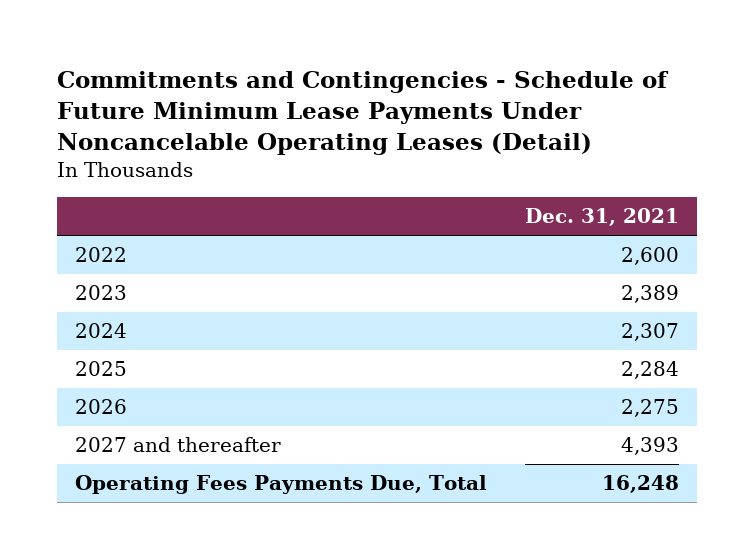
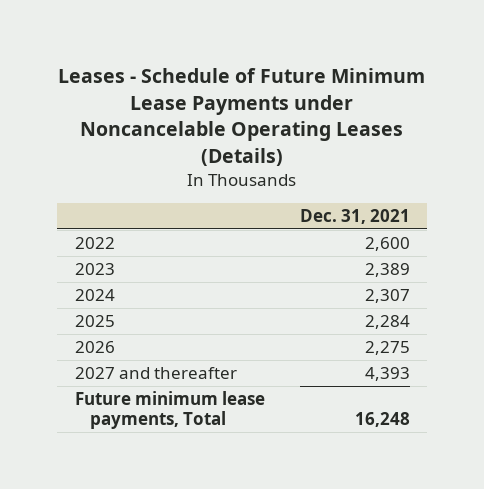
- Commitments and Contingencies - Schedule of Future Minimum Lease Payments Under Noncancelable Operating Leases (Detail)
+ Leases - Schedule of Future Minimum Lease Payments under Noncancelable Operating Leases (Details)
- Operating Fees Payments Due, Total | 16,248
+ Future minimum lease payments, Total | 16,248

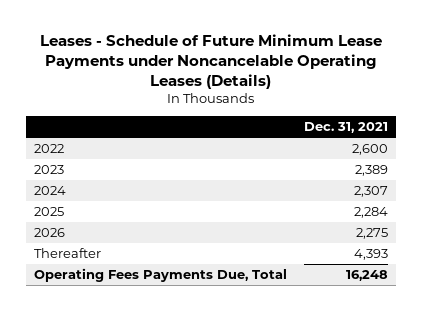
- 2027 and thereafter | 4,393
- Future minimum lease payments, Total | 16,248
+ Thereafter | 4,393
+ Operating Fees Payments Due, Total | 16,248

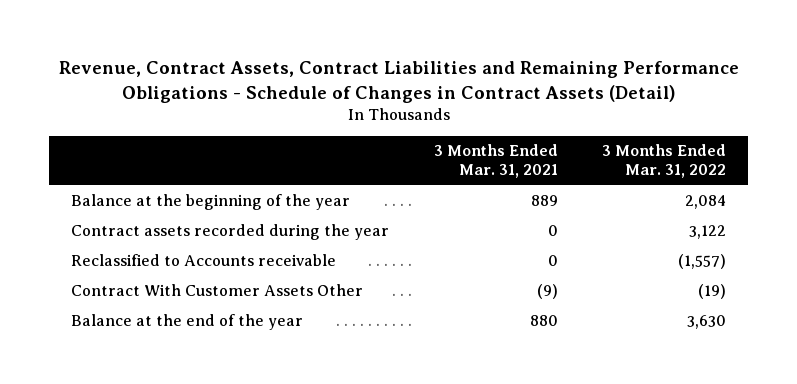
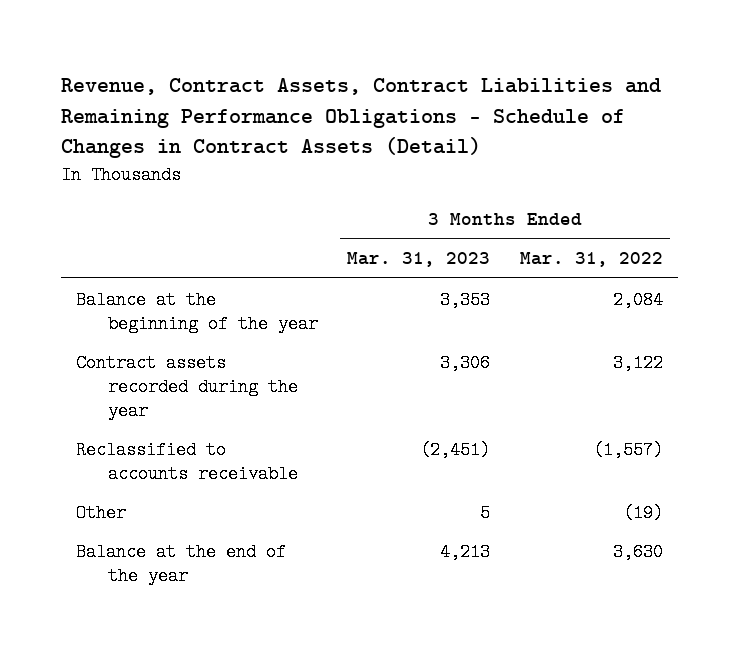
- | 3 Months Ended Mar. 31, 2021 | 3 Months Ended Mar. 31, 2022
+ | 3 Months Ended Mar. 31, 2023 | 3 Months Ended Mar. 31, 2022
- Reclassified to Accounts receivable | 0 | (1,557)
- Contract With Customer Assets Other | (9) | (19)
+ Reclassified to accounts receivable | (2,451) | (1,557)
+ Other | 5 | (19)

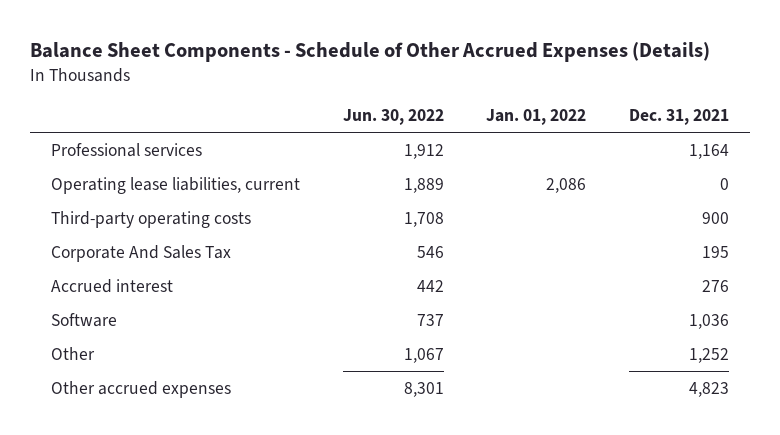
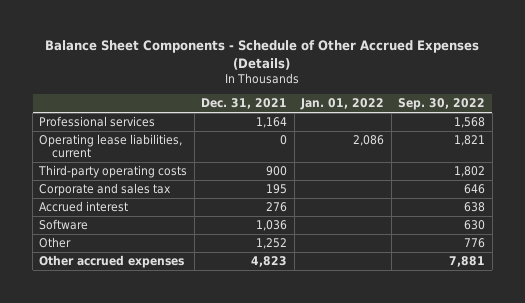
- | Jun. 30, 2022 | Jan. 01, 2022 | Dec. 31, 2021
+ | Dec. 31, 2021 | Jan. 01, 2022 | Sep. 30, 2022
- Corporate And Sales Tax | 546 | | 195
+ Corporate and sales tax | 195 | | 646

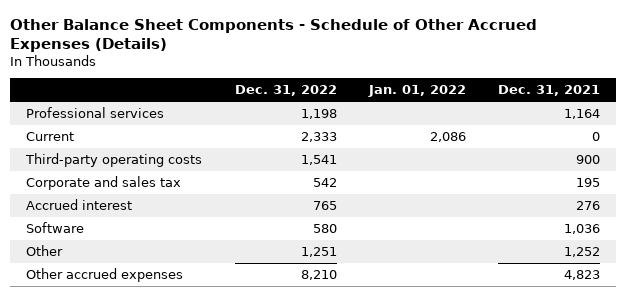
- Balance Sheet Components - Schedule of Other Accrued Expenses (Details)
+ Other Balance Sheet Components - Schedule of Other Accrued Expenses (Details)
- | Dec. 31, 2021 | Jan. 01, 2022 | Sep. 30, 2022
+ | Dec. 31, 2022 | Jan. 01, 2022 | Dec. 31, 2021
- Operating lease liabilities, current | 0 | 2,086 | 1,821
+ Current | 2,333 | 2,086 | 0

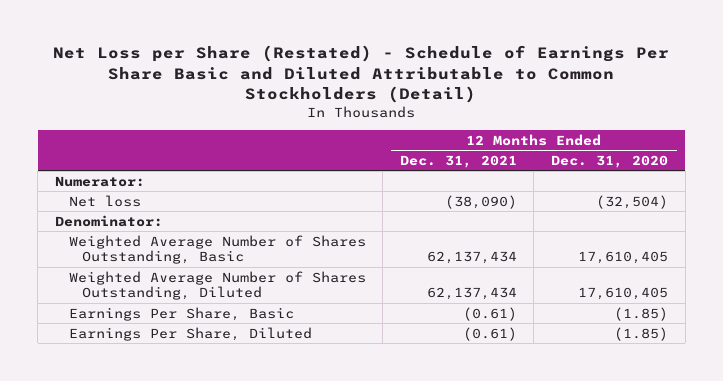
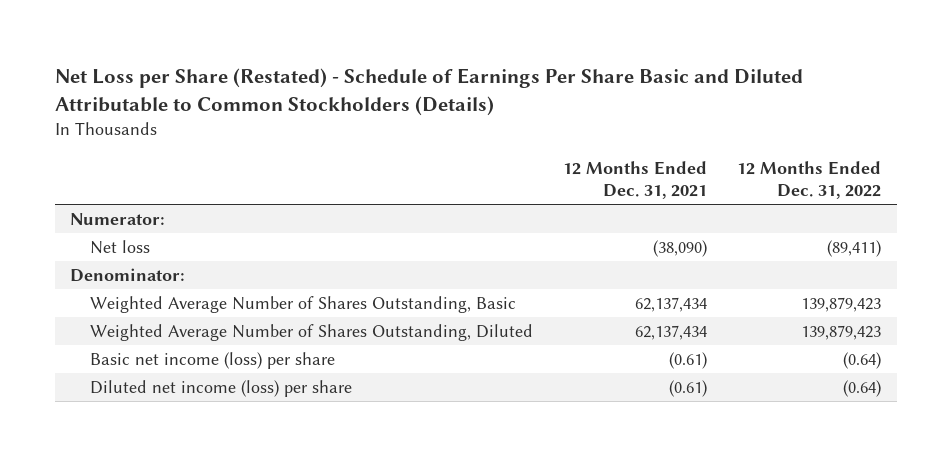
- Net Loss per Share (Restated) - Schedule of Earnings Per Share Basic and Diluted Attributable to Common Stockholders (Detail)
+ Net Loss per Share (Restated) - Schedule of Earnings Per Share Basic and Diluted Attributable to Common Stockholders (Details)
- | 12 Months Ended Dec. 31, 2021 | 12 Months Ended Dec. 31, 2020
+ | 12 Months Ended Dec. 31, 2021 | 12 Months Ended Dec. 31, 2022
- Earnings Per Share, Basic | (0.61) | (1.85)
- Earnings Per Share, Diluted | (0.61) | (1.85)
+ Basic net income (loss) per share | (0.61) | (0.64)
+ Diluted net income (loss) per share | (0.61) | (0.64)

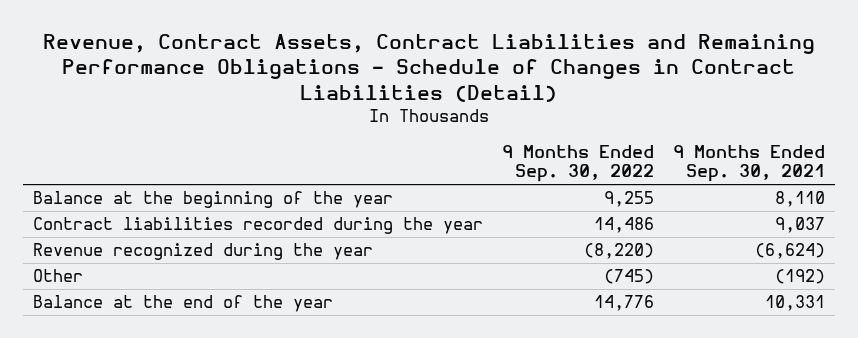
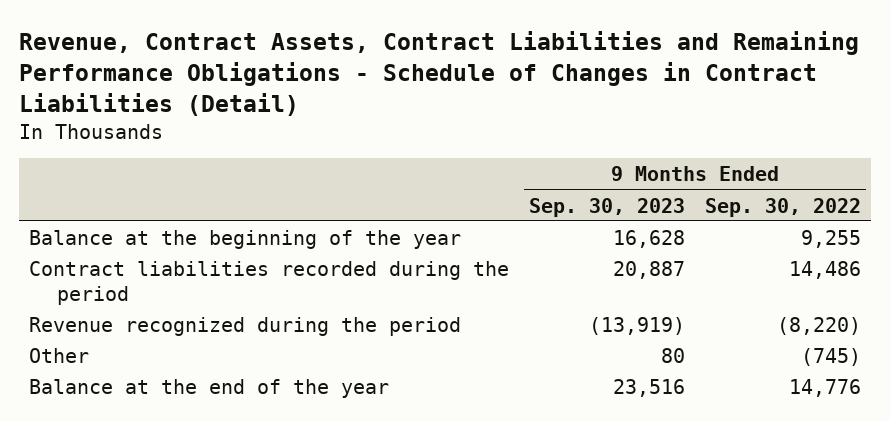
- | 9 Months Ended Sep. 30, 2022 | 9 Months Ended Sep. 30, 2021
+ | 9 Months Ended Sep. 30, 2023 | 9 Months Ended Sep. 30, 2022
- Contract liabilities recorded during the year | 14,486 | 9,037
- Revenue recognized during the year | (8,220) | (6,624)
+ Contract liabilities recorded during the period | 20,887 | 14,486
+ Revenue recognized during the period | (13,919) | (8,220)

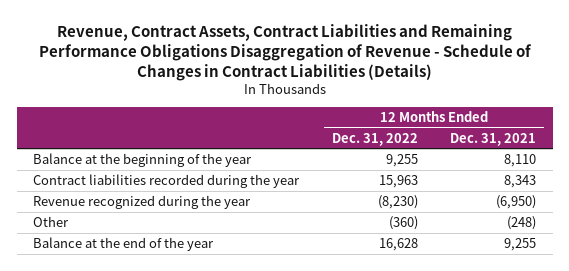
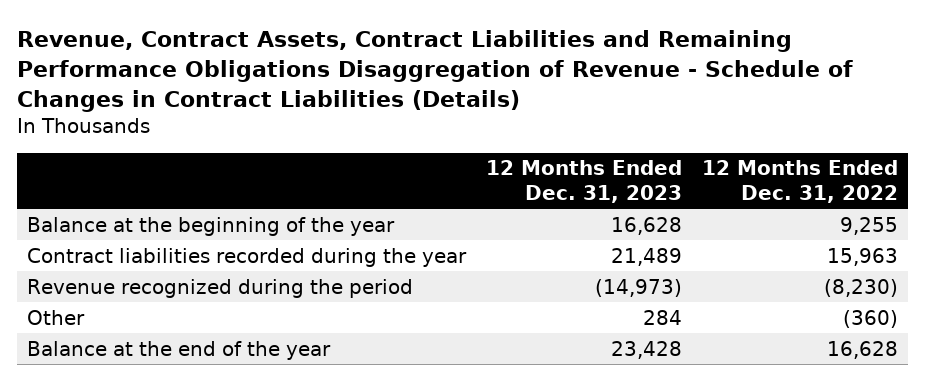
- | 12 Months Ended Dec. 31, 2022 | 12 Months Ended Dec. 31, 2021
+ | 12 Months Ended Dec. 31, 2023 | 12 Months Ended Dec. 31, 2022
- Revenue recognized during the year | (8,230) | (6,950)
+ Revenue recognized during the period | (14,973) | (8,230)

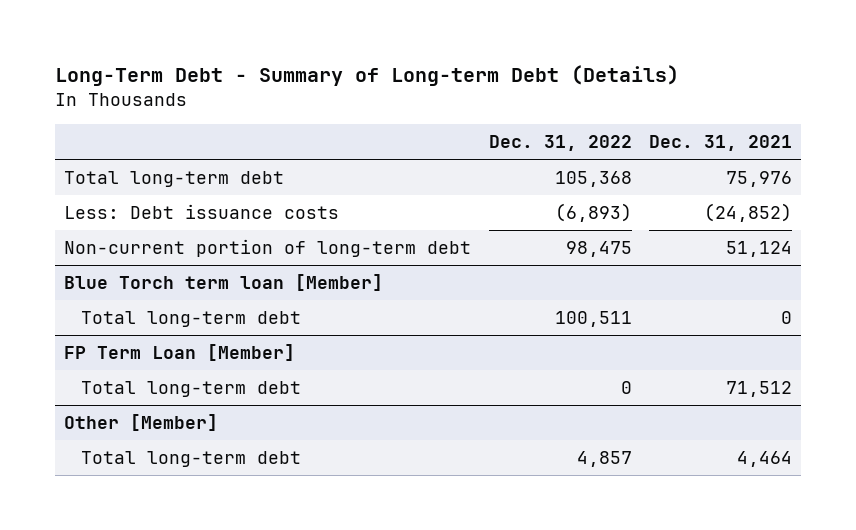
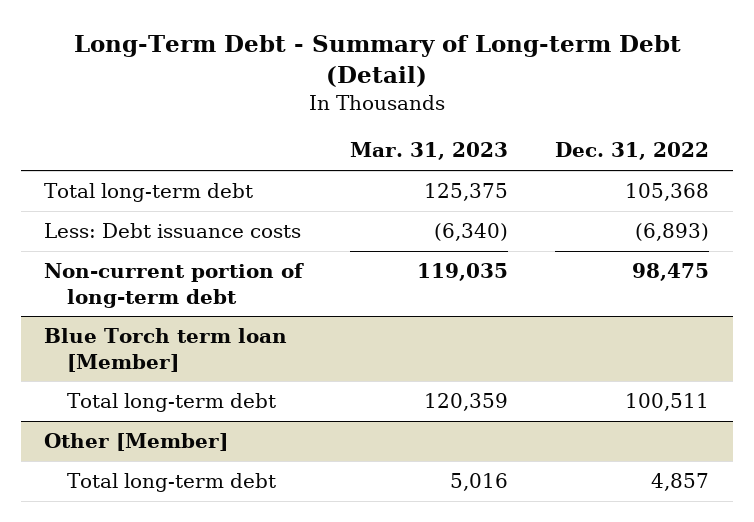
- Long-Term Debt - Summary of Long-term Debt (Details)
+ Long-Term Debt - Summary of Long-term Debt (Detail)
- | Dec. 31, 2022 | Dec. 31, 2021
+ | Mar. 31, 2023 | Dec. 31, 2022
- FP Term Loan [Member]
- Total long-term debt | 0 | 71,512

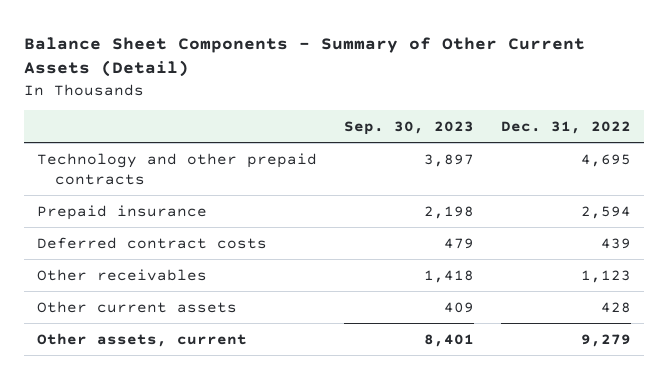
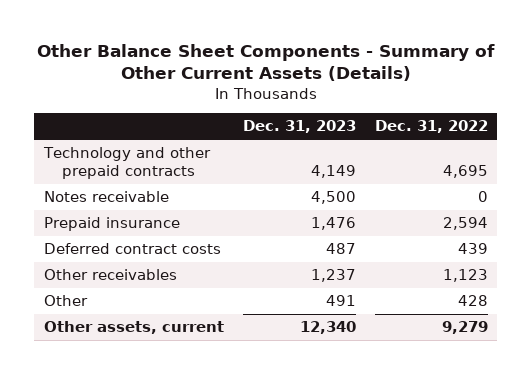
- Balance Sheet Components - Summary of Other Current Assets (Detail)
+ Other Balance Sheet Components - Summary of Other Current Assets (Details)
- | Sep. 30, 2023 | Dec. 31, 2022
+ | Dec. 31, 2023 | Dec. 31, 2022
+ Notes receivable | 4,500 | 0
- Other current assets | 409 | 428
+ Other | 491 | 428

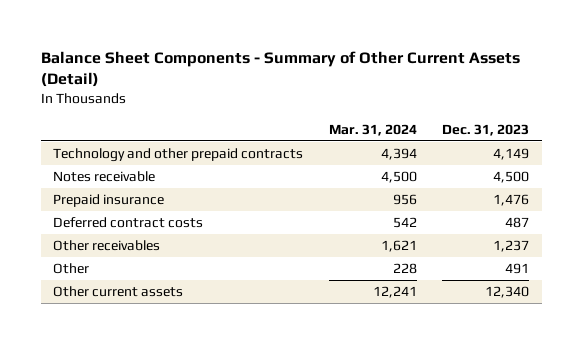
- Other Balance Sheet Components - Summary of Other Current Assets (Details)
+ Balance Sheet Components - Summary of Other Current Assets (Detail)
- | Dec. 31, 2023 | Dec. 31, 2022
+ | Mar. 31, 2024 | Dec. 31, 2023
- Other assets, current | 12,340 | 9,279
+ Other current assets | 12,241 | 12,340

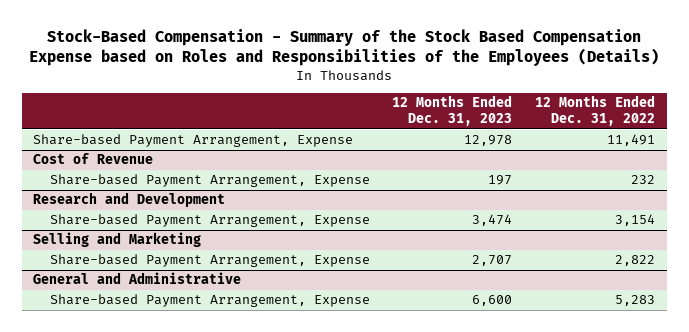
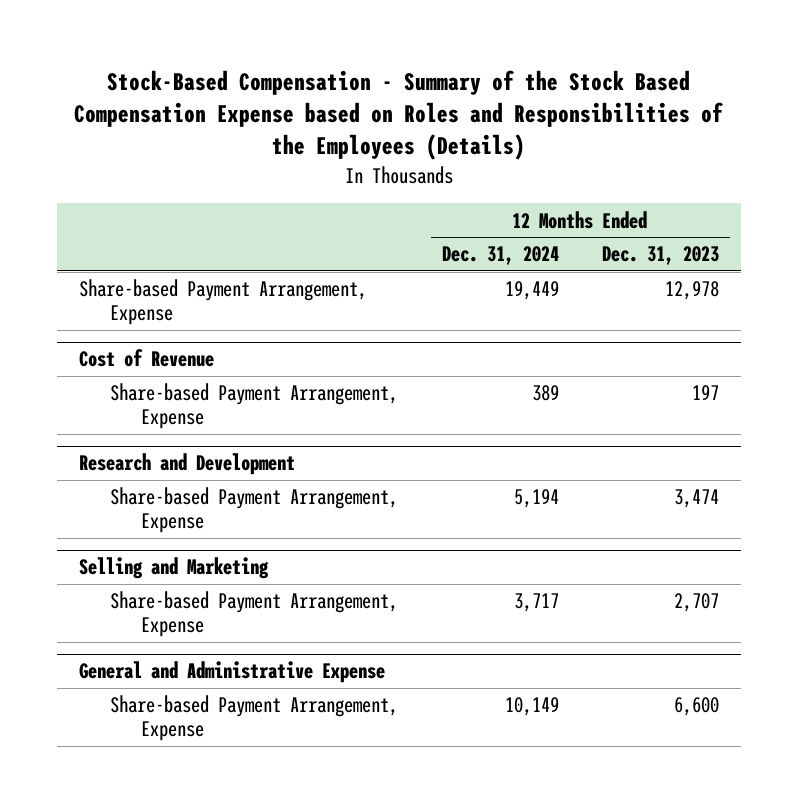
- | 12 Months Ended Dec. 31, 2023 | 12 Months Ended Dec. 31, 2022
+ | 12 Months Ended Dec. 31, 2024 | 12 Months Ended Dec. 31, 2023
- General and Administrative
+ General and Administrative Expense

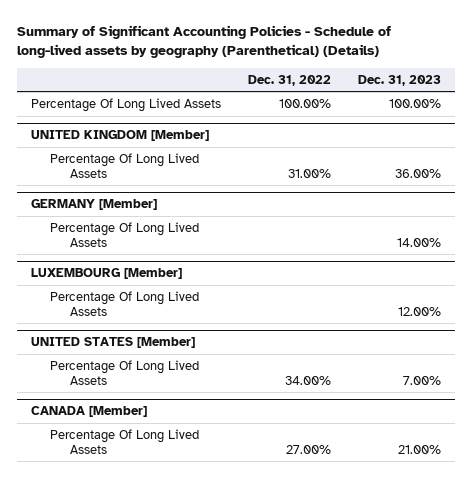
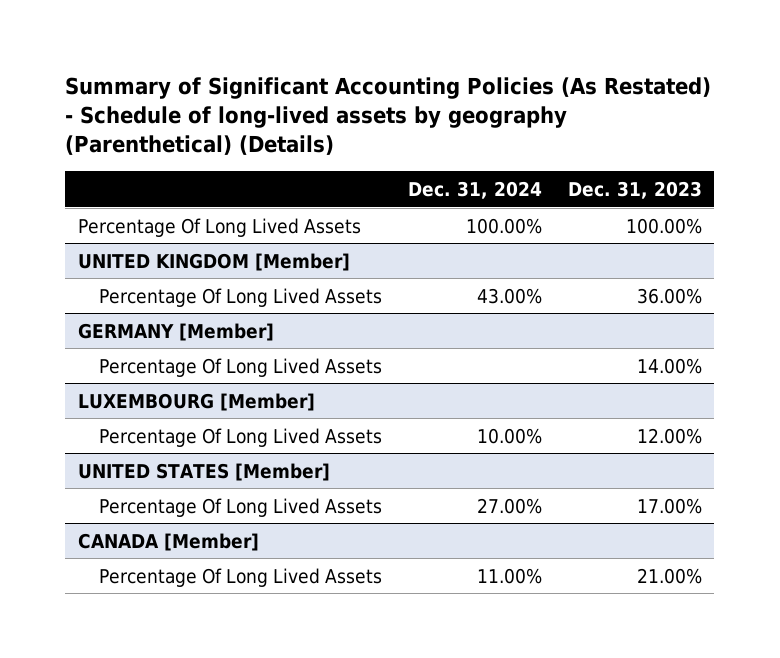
- Summary of Significant Accounting Policies - Schedule of long-lived assets by geography (Parenthetical) (Details)
+ Summary of Significant Accounting Policies (As Restated) - Schedule of long-lived assets by geography (Parenthetical) (Details)
- | Dec. 31, 2022 | Dec. 31, 2023
+ | Dec. 31, 2024 | Dec. 31, 2023
@ UNITED STATES [Member]
- Percentage Of Long Lived Assets | 34.00% | 7.00%
+ Percentage Of Long Lived Assets | 27.00% | 17.00%

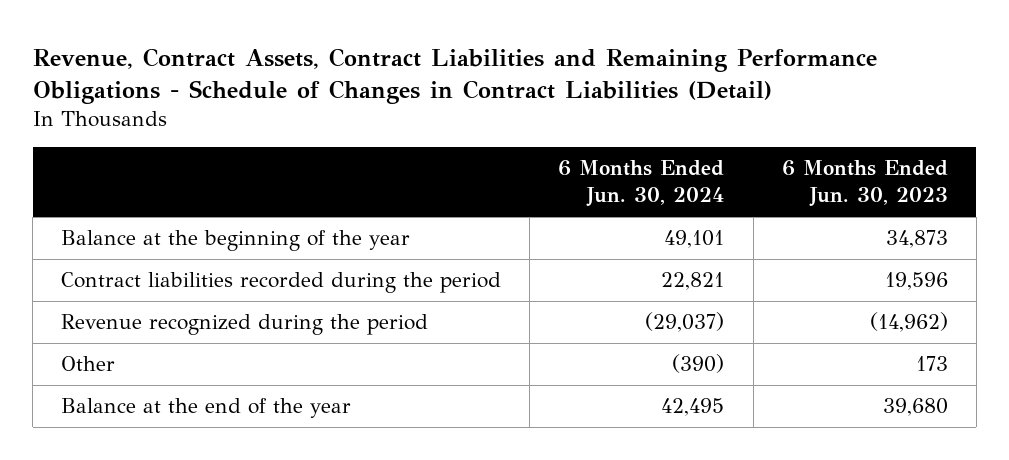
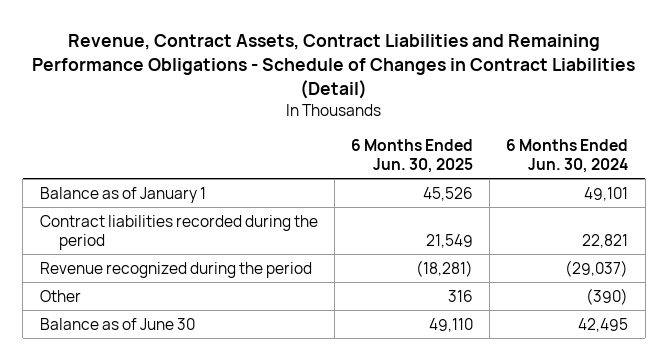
- | 6 Months Ended Jun. 30, 2024 | 6 Months Ended Jun. 30, 2023
+ | 6 Months Ended Jun. 30, 2025 | 6 Months Ended Jun. 30, 2024
- Balance at the beginning of the year | 49,101 | 34,873
+ Balance as of January 1 | 45,526 | 49,101
- Balance at the end of the year | 42,495 | 39,680
+ Balance as of June 30 | 49,110 | 42,495

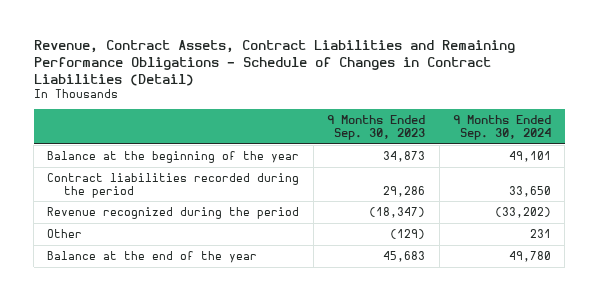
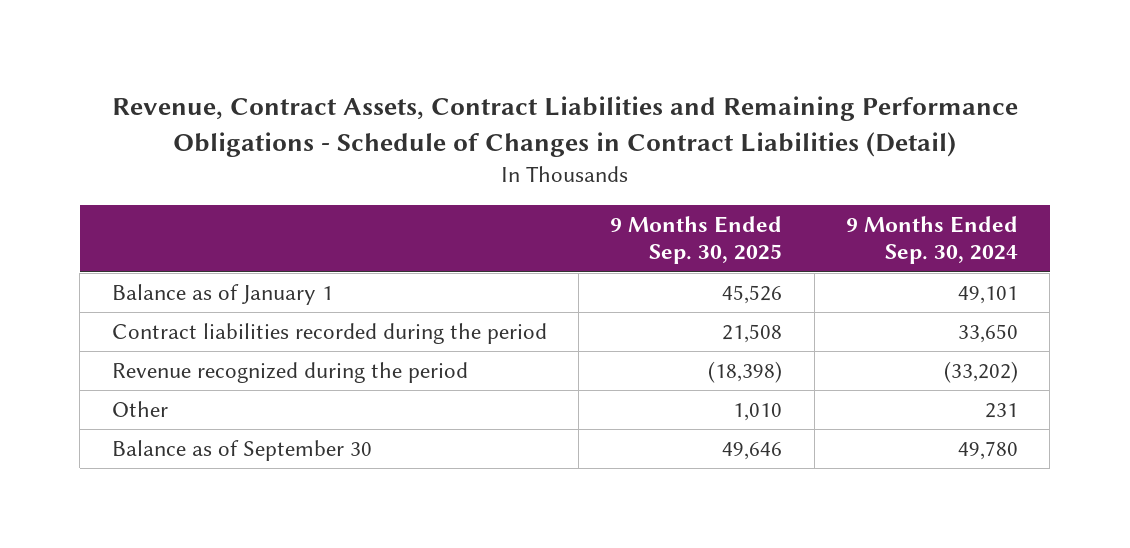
- | 9 Months Ended Sep. 30, 2023 | 9 Months Ended Sep. 30, 2024
+ | 9 Months Ended Sep. 30, 2025 | 9 Months Ended Sep. 30, 2024
- Balance at the beginning of the year | 34,873 | 49,101
+ Balance as of January 1 | 45,526 | 49,101
- Balance at the end of the year | 45,683 | 49,780
+ Balance as of September 30 | 49,646 | 49,780

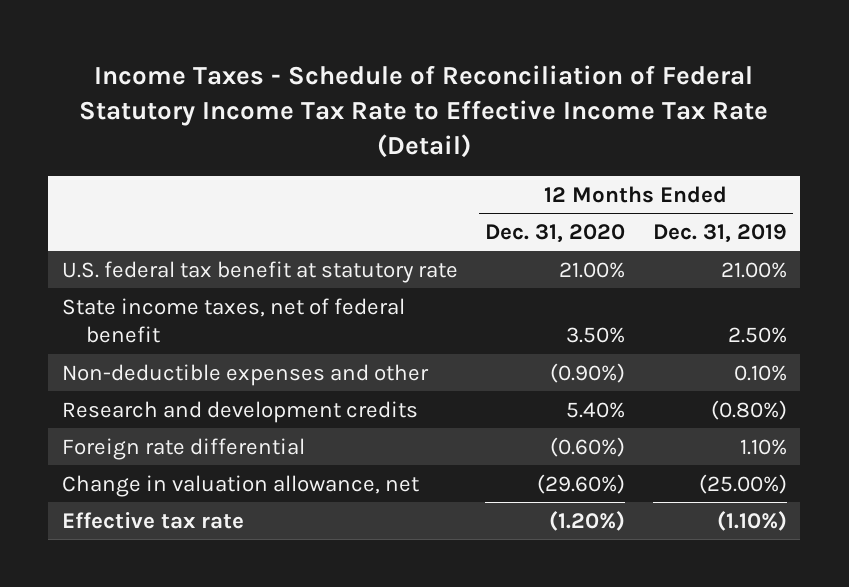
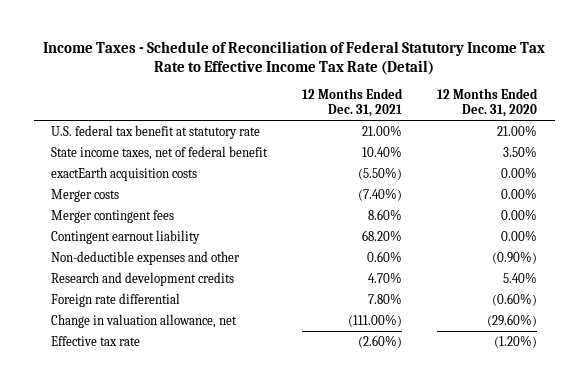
- | 12 Months Ended Dec. 31, 2020 | 12 Months Ended Dec. 31, 2019
+ | 12 Months Ended Dec. 31, 2021 | 12 Months Ended Dec. 31, 2020
+ exactEarth acquisition costs | (5.50%) | 0.00%
+ Merger costs | (7.40%) | 0.00%
+ Merger contingent fees | 8.60% | 0.00%
+ Contingent earnout liability | 68.20% | 0.00%

